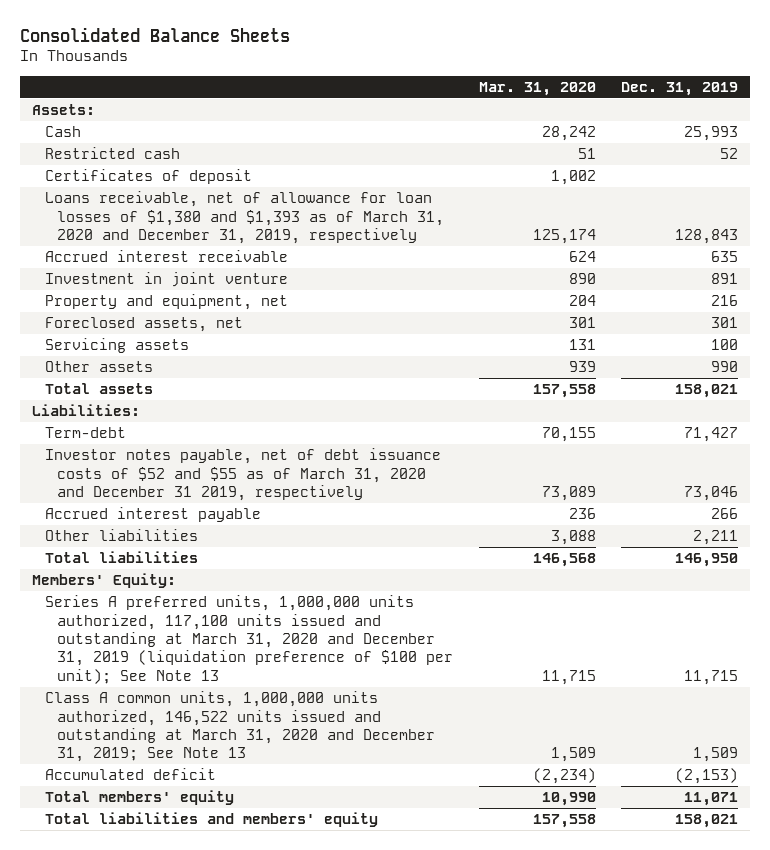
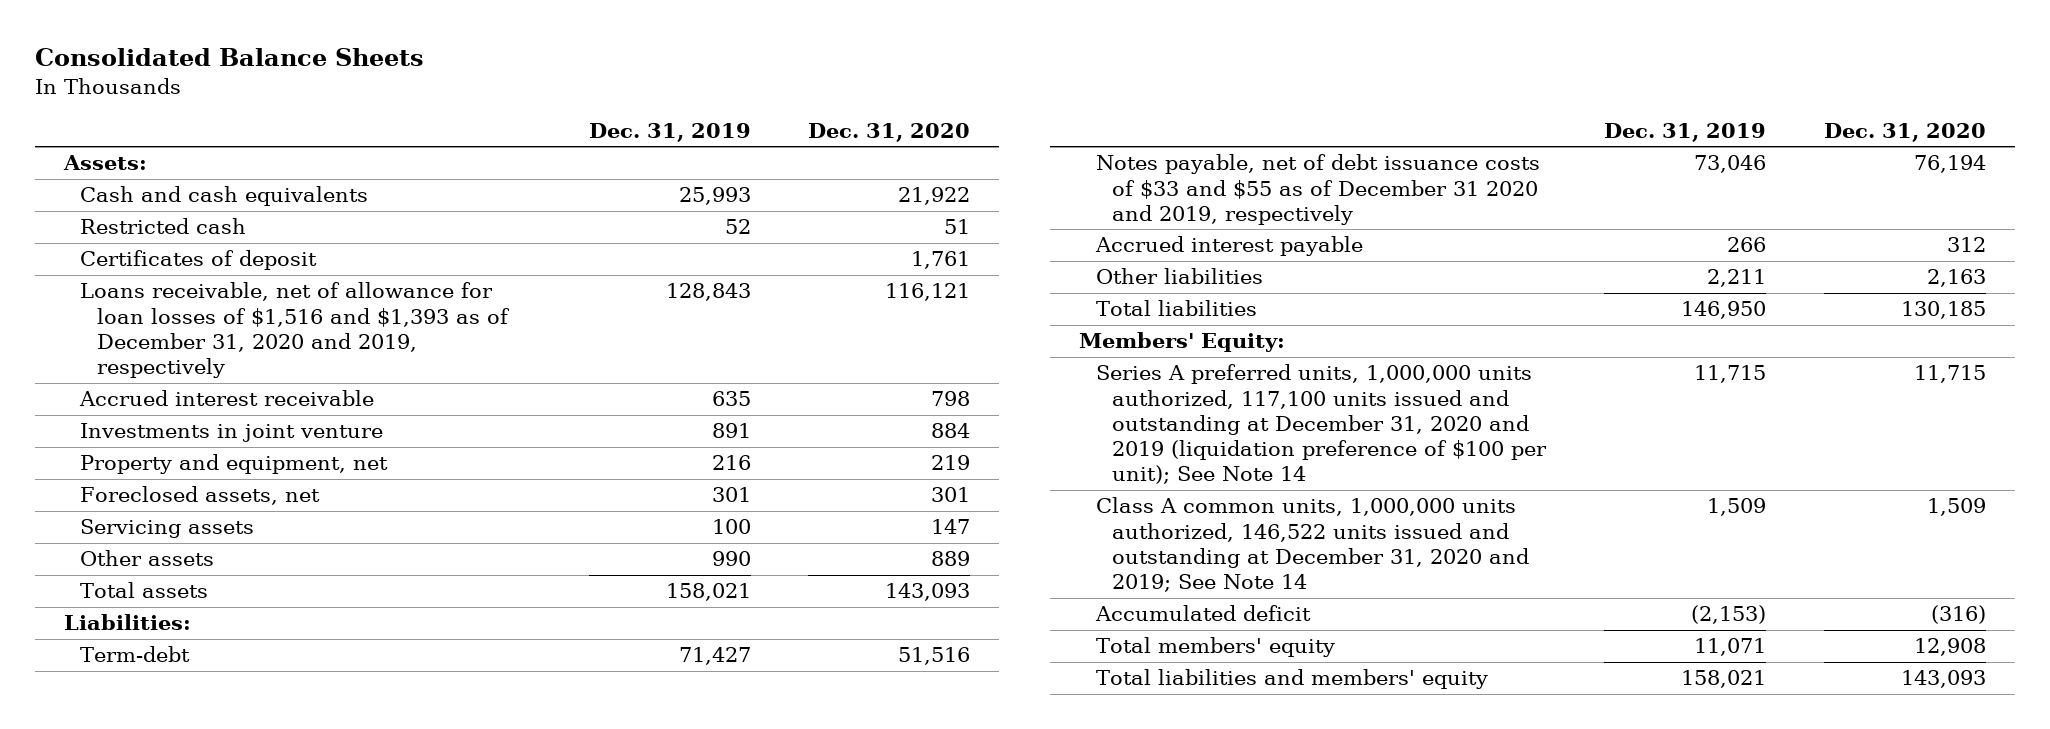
- | Mar. 31, 2020 | Dec. 31, 2019
+ | Dec. 31, 2019 | Dec. 31, 2020
- Cash | 28,242 | 25,993
+ Cash and cash equivalents | 25,993 | 21,922
- Loans receivable, net of allowance for loan losses of $1,380 and $1,393 as of March 31, 2020 and December 31, 2019, respectively | 125,174 | 128,843
+ Loans receivable, net of allowance for loan losses of $1,516 and $1,393 as of December 31, 2020 and 2019, respectively | 128,843 | 116,121
- Investment in joint venture | 890 | 891
+ Investments in joint venture | 891 | 884
- Investor notes payable, net of debt issuance costs of $52 and $55 as of March 31, 2020 and December 31 2019, respectively | 73,089 | 73,046
+ Notes payable, net of debt issuance costs of $33 and $55 as of December 31 2020 and 2019, respectively | 73,046 | 76,194
- Series A preferred units, 1,000,000 units authorized, 117,100 units issued and outstanding at March 31, 2020 and December 31, 2019 (liquidation preference of $100 per unit); See Note 13 | 11,715 | 11,715
- Class A common units, 1,000,000 units authorized, 146,522 units issued and outstanding at March 31, 2020 and December 31, 2019; See Note 13 | 1,509 | 1,509
+ Series A preferred units, 1,000,000 units authorized, 117,100 units issued and outstanding at December 31, 2020 and 2019 (liquidation preference of $100 per unit); See Note 14 | 11,715 | 11,715
+ Class A common units, 1,000,000 units authorized, 146,522 units issued and outstanding at December 31, 2020 and 2019; See Note 14 | 1,509 | 1,509

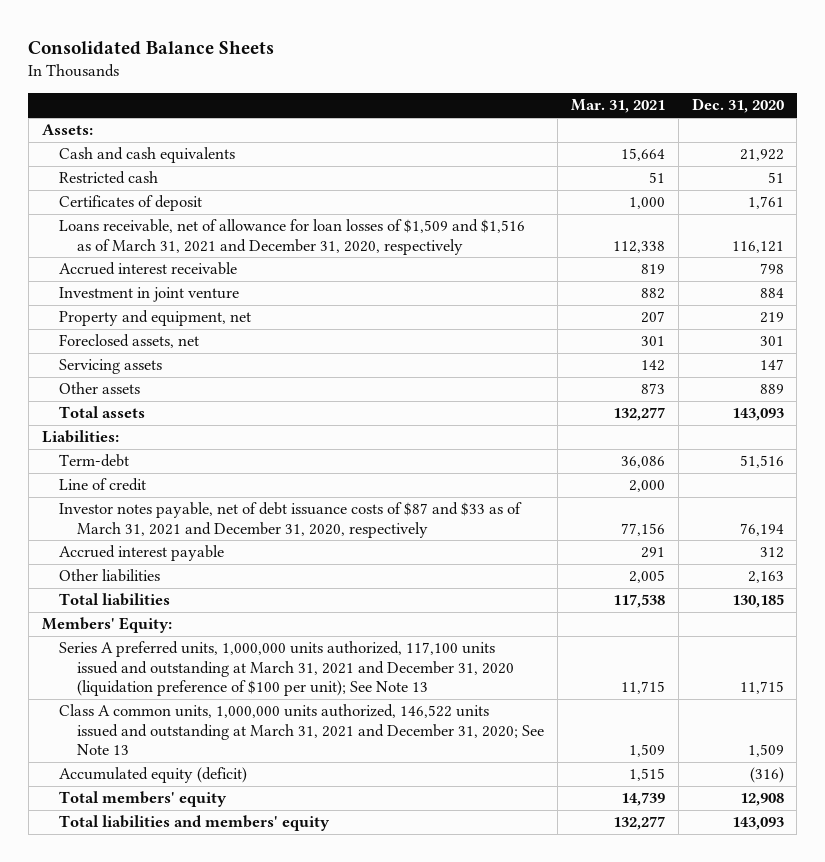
- | Dec. 31, 2019 | Dec. 31, 2020
+ | Mar. 31, 2021 | Dec. 31, 2020
- Loans receivable, net of allowance for loan losses of $1,516 and $1,393 as of December 31, 2020 and 2019, respectively | 128,843 | 116,121
+ Loans receivable, net of allowance for loan losses of $1,509 and $1,516 as of March 31, 2021 and December 31, 2020, respectively | 112,338 | 116,121
- Investments in joint venture | 891 | 884
+ Investment in joint venture | 882 | 884
- Notes payable, net of debt issuance costs of $33 and $55 as of December 31 2020 and 2019, respectively | 73,046 | 76,194
+ Line of credit | 2,000 |
+ Investor notes payable, net of debt issuance costs of $87 and $33 as of March 31, 2021 and December 31, 2020, respectively | 77,156 | 76,194
- Series A preferred units, 1,000,000 units authorized, 117,100 units issued and outstanding at December 31, 2020 and 2019 (liquidation preference of $100 per unit); See Note 14 | 11,715 | 11,715
- Class A common units, 1,000,000 units authorized, 146,522 units issued and outstanding at December 31, 2020 and 2019; See Note 14 | 1,509 | 1,509
- Accumulated deficit | (2,153) | (316)
+ Series A preferred units, 1,000,000 units authorized, 117,100 units issued and outstanding at March 31, 2021 and December 31, 2020 (liquidation preference of $100 per unit); See Note 13 | 11,715 | 11,715
+ Class A common units, 1,000,000 units authorized, 146,522 units issued and outstanding at March 31, 2021 and December 31, 2020; See Note 13 | 1,509 | 1,509
+ Accumulated equity (deficit) | 1,515 | (316)

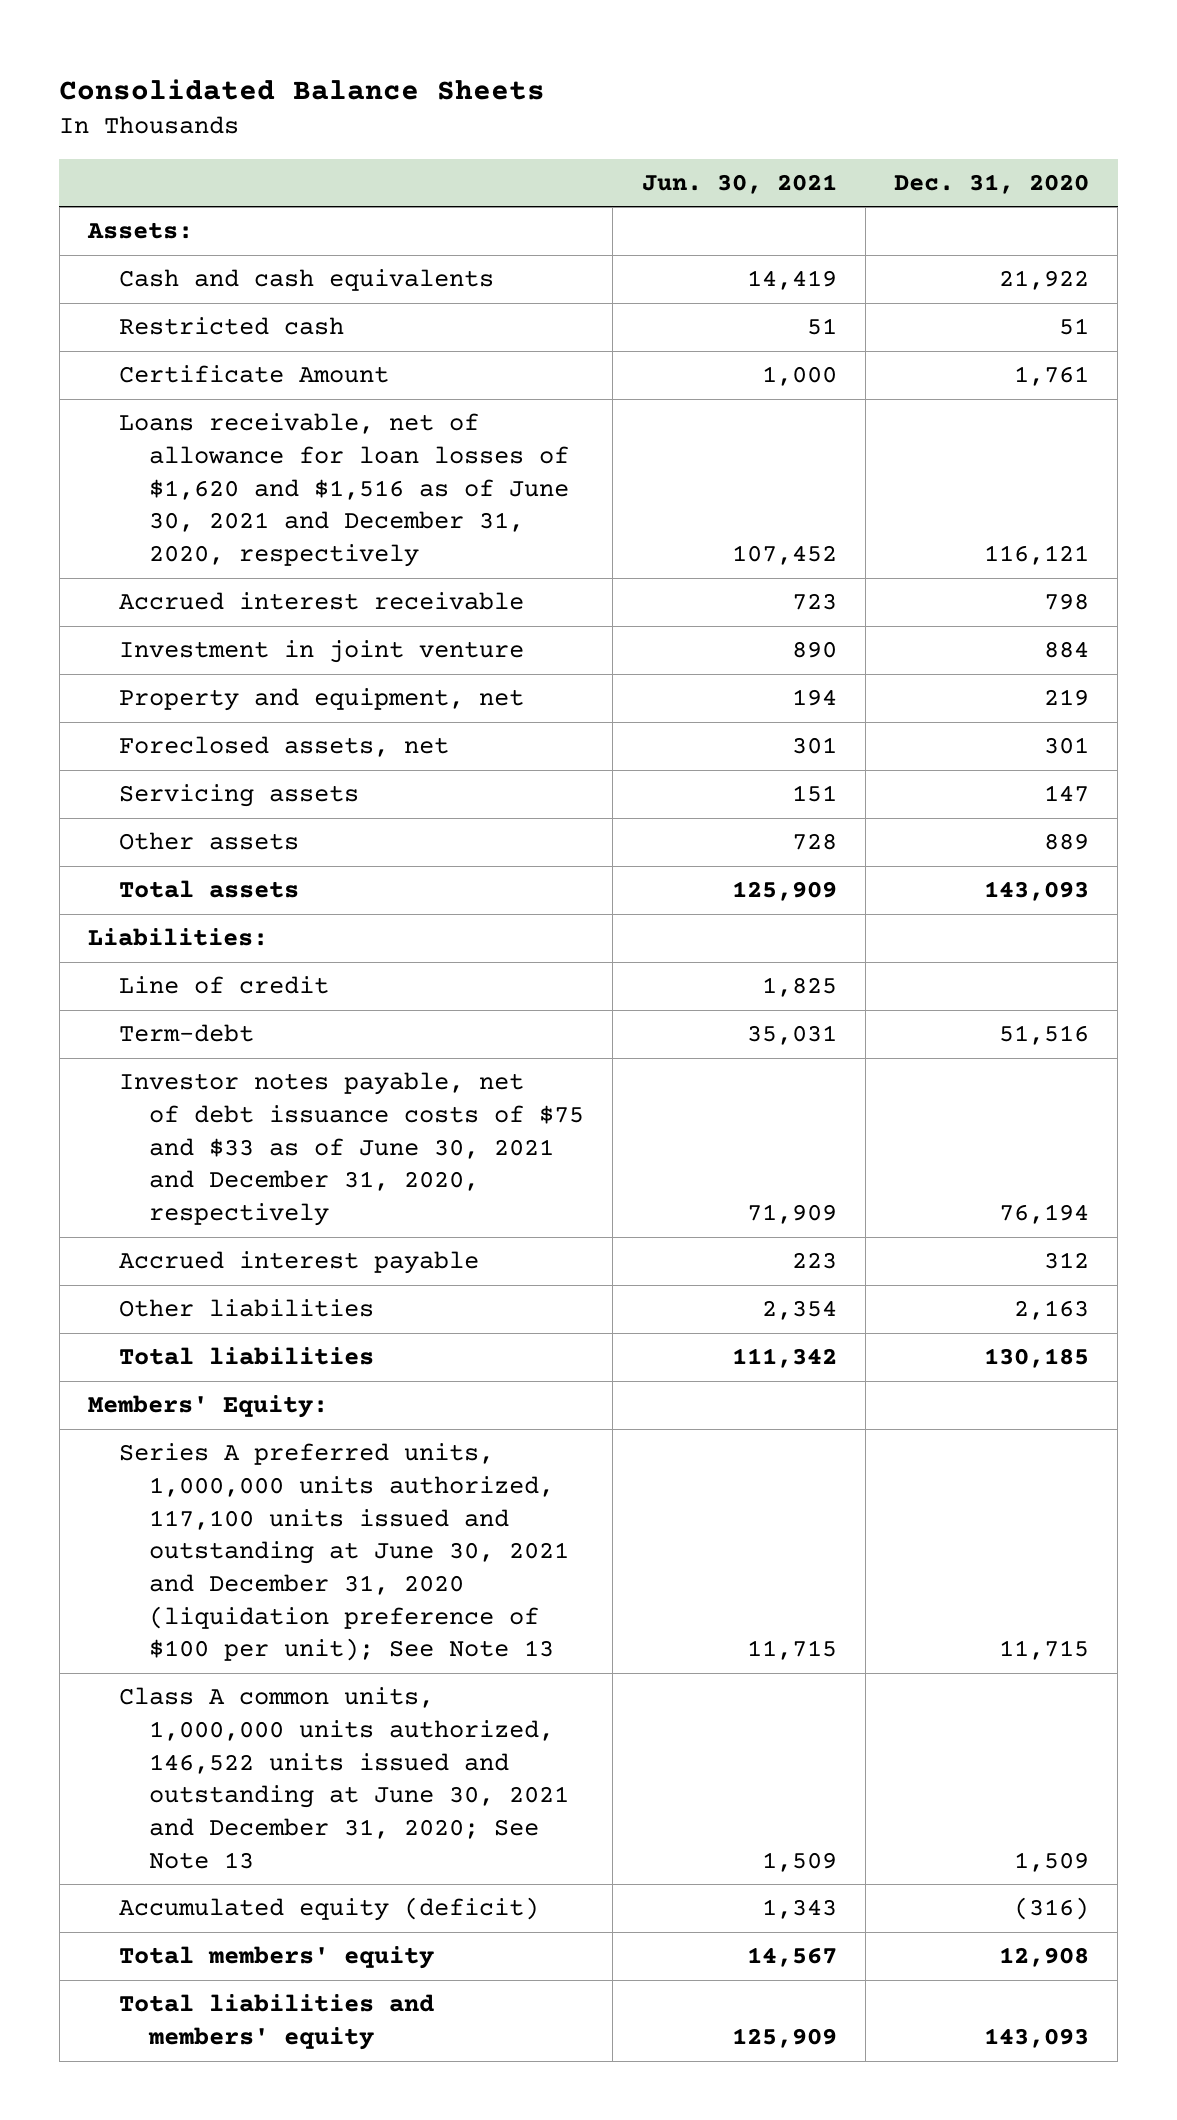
- | Mar. 31, 2021 | Dec. 31, 2020
+ | Jun. 30, 2021 | Dec. 31, 2020
- Certificates of deposit | 1,000 | 1,761
- Loans receivable, net of allowance for loan losses of $1,509 and $1,516 as of March 31, 2021 and December 31, 2020, respectively | 112,338 | 116,121
+ Certificate Amount | 1,000 | 1,761
+ Loans receivable, net of allowance for loan losses of $1,620 and $1,516 as of June 30, 2021 and December 31, 2020, respectively | 107,452 | 116,121
- Investor notes payable, net of debt issuance costs of $87 and $33 as of March 31, 2021 and December 31, 2020, respectively | 77,156 | 76,194
moved down: Term-debt | 35,031 | 51,516
+ Investor notes payable, net of debt issuance costs of $75 and $33 as of June 30, 2021 and December 31, 2020, respectively | 71,909 | 76,194
- Series A preferred units, 1,000,000 units authorized, 117,100 units issued and outstanding at March 31, 2021 and December 31, 2020 (liquidation preference of $100 per unit); See Note 13 | 11,715 | 11,715
- Class A common units, 1,000,000 units authorized, 146,522 units issued and outstanding at March 31, 2021 and December 31, 2020; See Note 13 | 1,509 | 1,509
+ Series A preferred units, 1,000,000 units authorized, 117,100 units issued and outstanding at June 30, 2021 and December 31, 2020 (liquidation preference of $100 per unit); See Note 13 | 11,715 | 11,715
+ Class A common units, 1,000,000 units authorized, 146,522 units issued and outstanding at June 30, 2021 and December 31, 2020; See Note 13 | 1,509 | 1,509

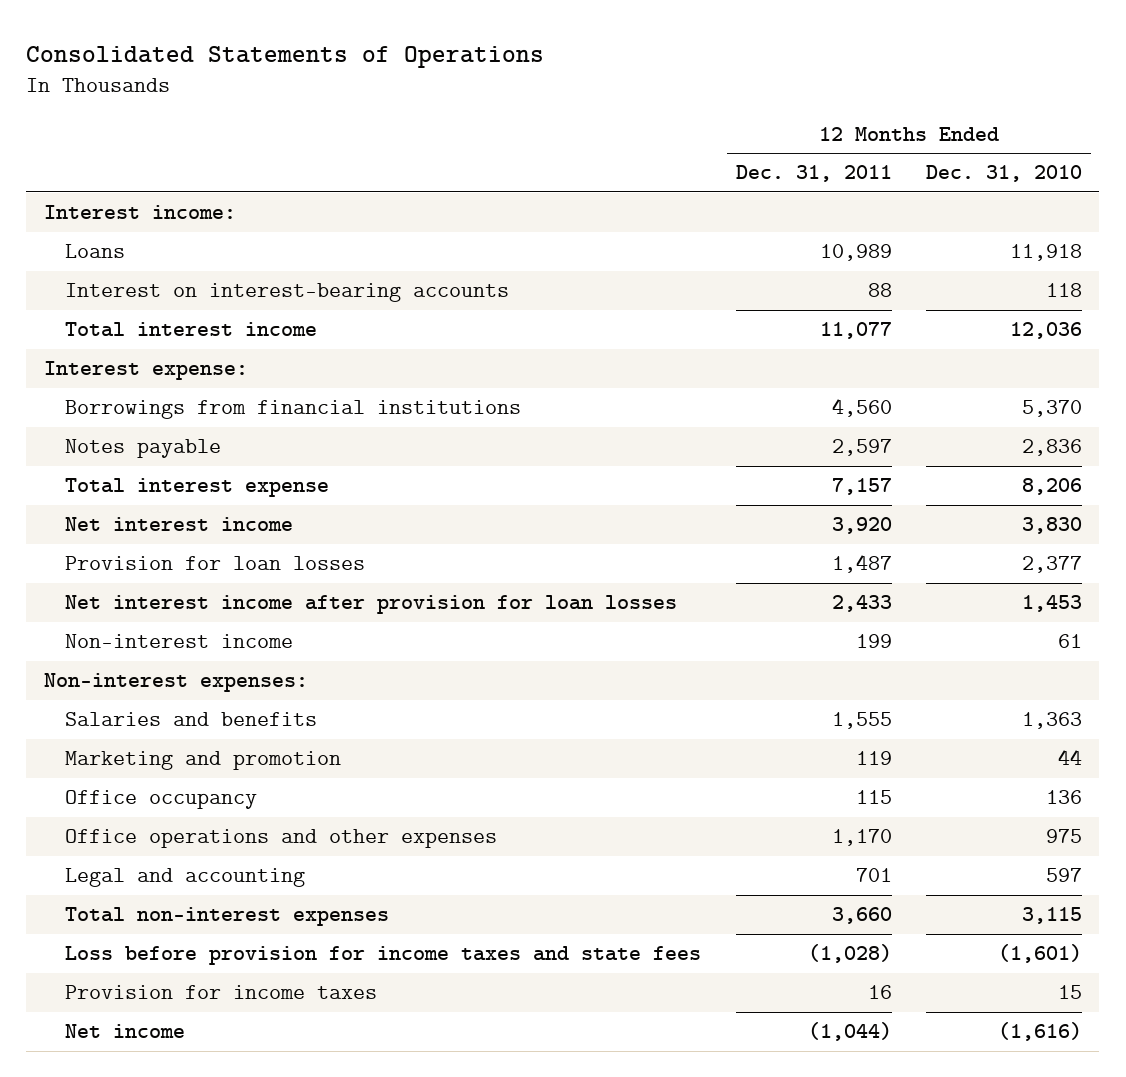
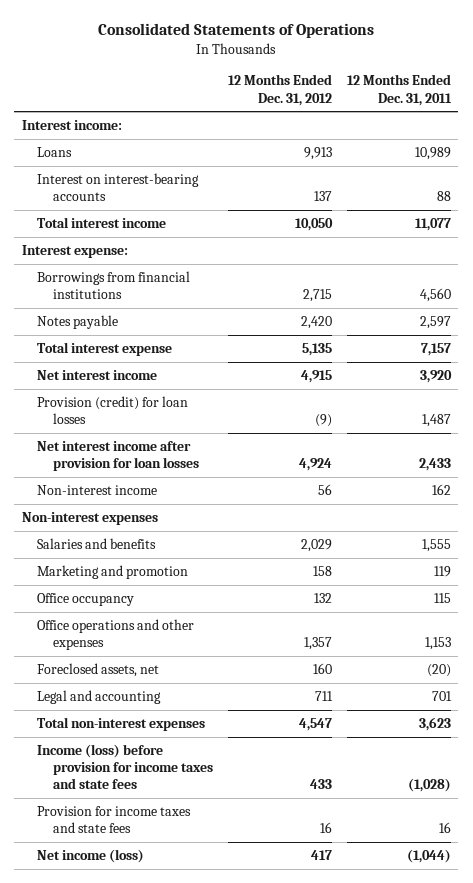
- | 12 Months Ended Dec. 31, 2011 | 12 Months Ended Dec. 31, 2010
+ | 12 Months Ended Dec. 31, 2012 | 12 Months Ended Dec. 31, 2011
- Provision for loan losses | 1,487 | 2,377
+ Provision (credit) for loan losses | (9) | 1,487
- Non-interest income | 199 | 61
- Non-interest expenses:
+ Non-interest income | 56 | 162
+ Non-interest expenses
- Office operations and other expenses | 1,170 | 975
+ Office operations and other expenses | 1,357 | 1,153
+ Foreclosed assets, net | 160 | (20)
- Total non-interest expenses | 3,660 | 3,115
- Loss before provision for income taxes and state fees | (1,028) | (1,601)
- Provision for income taxes | 16 | 15
- Net income | (1,044) | (1,616)
+ Total non-interest expenses | 4,547 | 3,623
+ Income (loss) before provision for income taxes and state fees | 433 | (1,028)
+ Provision for income taxes and state fees | 16 | 16
+ Net income (loss) | 417 | (1,044)

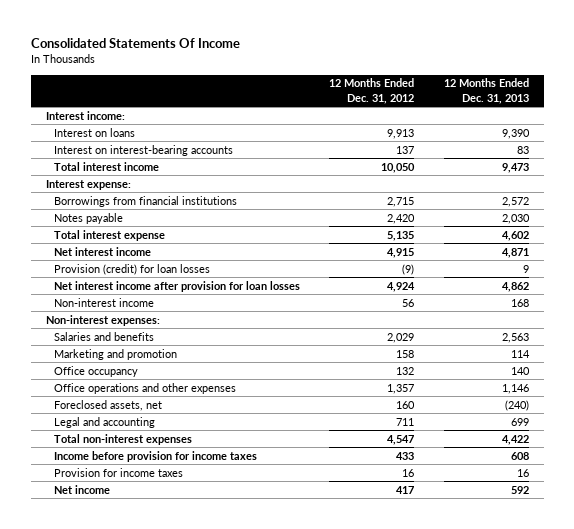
- Consolidated Statements of Operations
+ Consolidated Statements Of Income
- | 12 Months Ended Dec. 31, 2012 | 12 Months Ended Dec. 31, 2011
+ | 12 Months Ended Dec. 31, 2012 | 12 Months Ended Dec. 31, 2013
- Loans | 9,913 | 10,989
+ Interest on loans | 9,913 | 9,390
- Non-interest expenses
+ Non-interest expenses:
- Income (loss) before provision for income taxes and state fees | 433 | (1,028)
- Provision for income taxes and state fees | 16 | 16
- Net income (loss) | 417 | (1,044)
+ Income before provision for income taxes | 433 | 608
+ Provision for income taxes | 16 | 16
+ Net income | 417 | 592

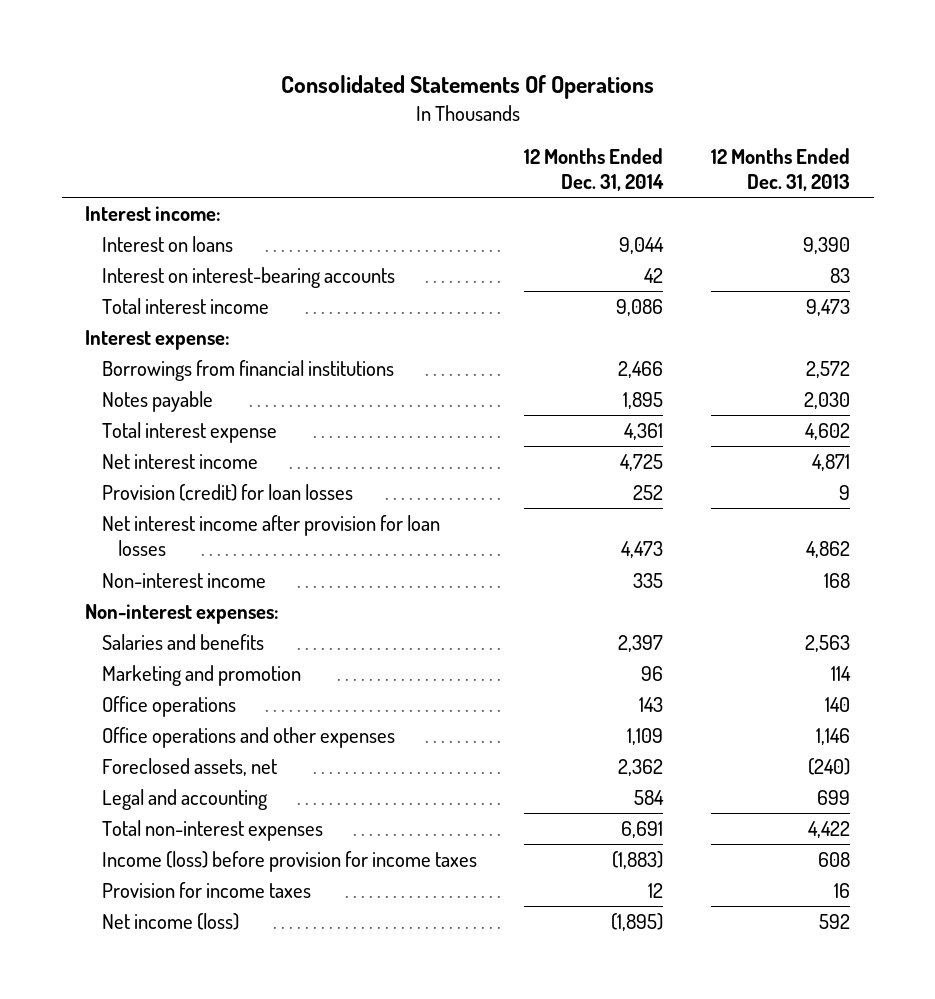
- Consolidated Statements Of Income
+ Consolidated Statements Of Operations
- | 12 Months Ended Dec. 31, 2012 | 12 Months Ended Dec. 31, 2013
+ | 12 Months Ended Dec. 31, 2014 | 12 Months Ended Dec. 31, 2013
- Office occupancy | 132 | 140
+ Office operations | 143 | 140
- Income before provision for income taxes | 433 | 608
+ Income (loss) before provision for income taxes | (1,883) | 608
- Net income | 417 | 592
+ Net income (loss) | (1,895) | 592

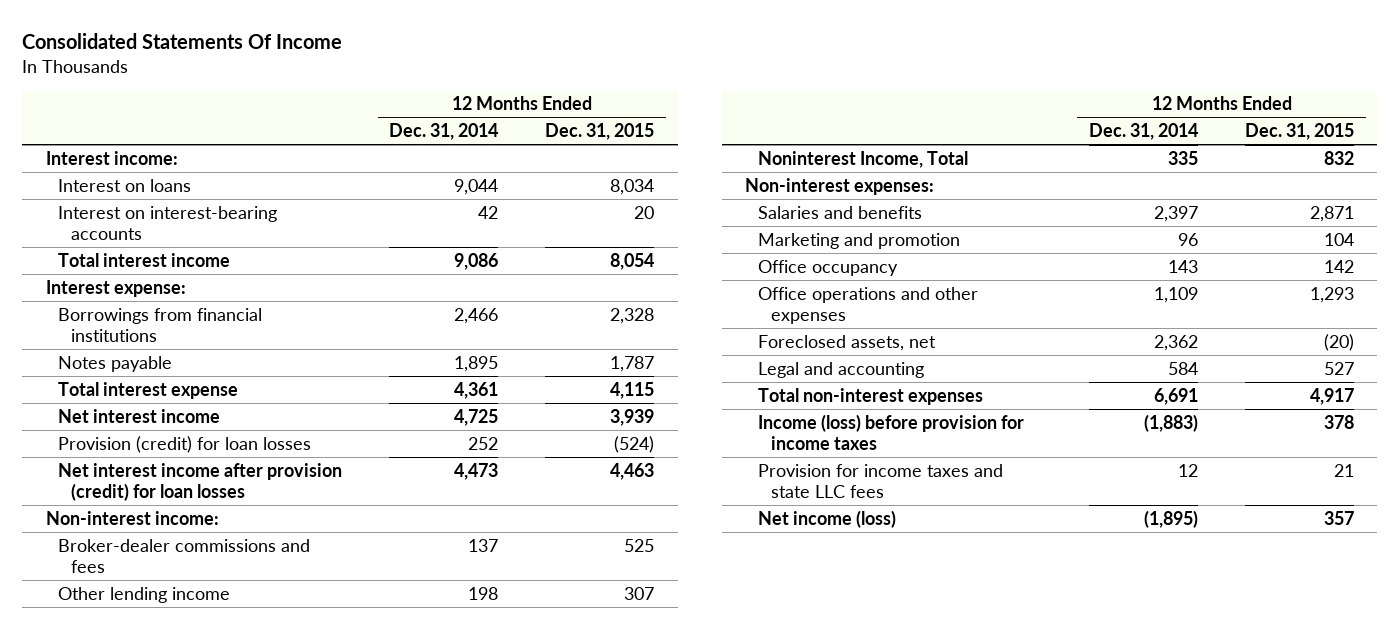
- Consolidated Statements Of Operations
+ Consolidated Statements Of Income
- | 12 Months Ended Dec. 31, 2014 | 12 Months Ended Dec. 31, 2013
+ | 12 Months Ended Dec. 31, 2014 | 12 Months Ended Dec. 31, 2015
- Net interest income after provision for loan losses | 4,473 | 4,862
- Non-interest income | 335 | 168
+ Net interest income after provision (credit) for loan losses | 4,473 | 4,463
+ Non-interest income:
+ Broker-dealer commissions and fees | 137 | 525
+ Other lending income | 198 | 307
+ Noninterest Income, Total | 335 | 832
- Office operations | 143 | 140
+ Office occupancy | 143 | 142
- Provision for income taxes | 12 | 16
+ Provision for income taxes and state LLC fees | 12 | 21

